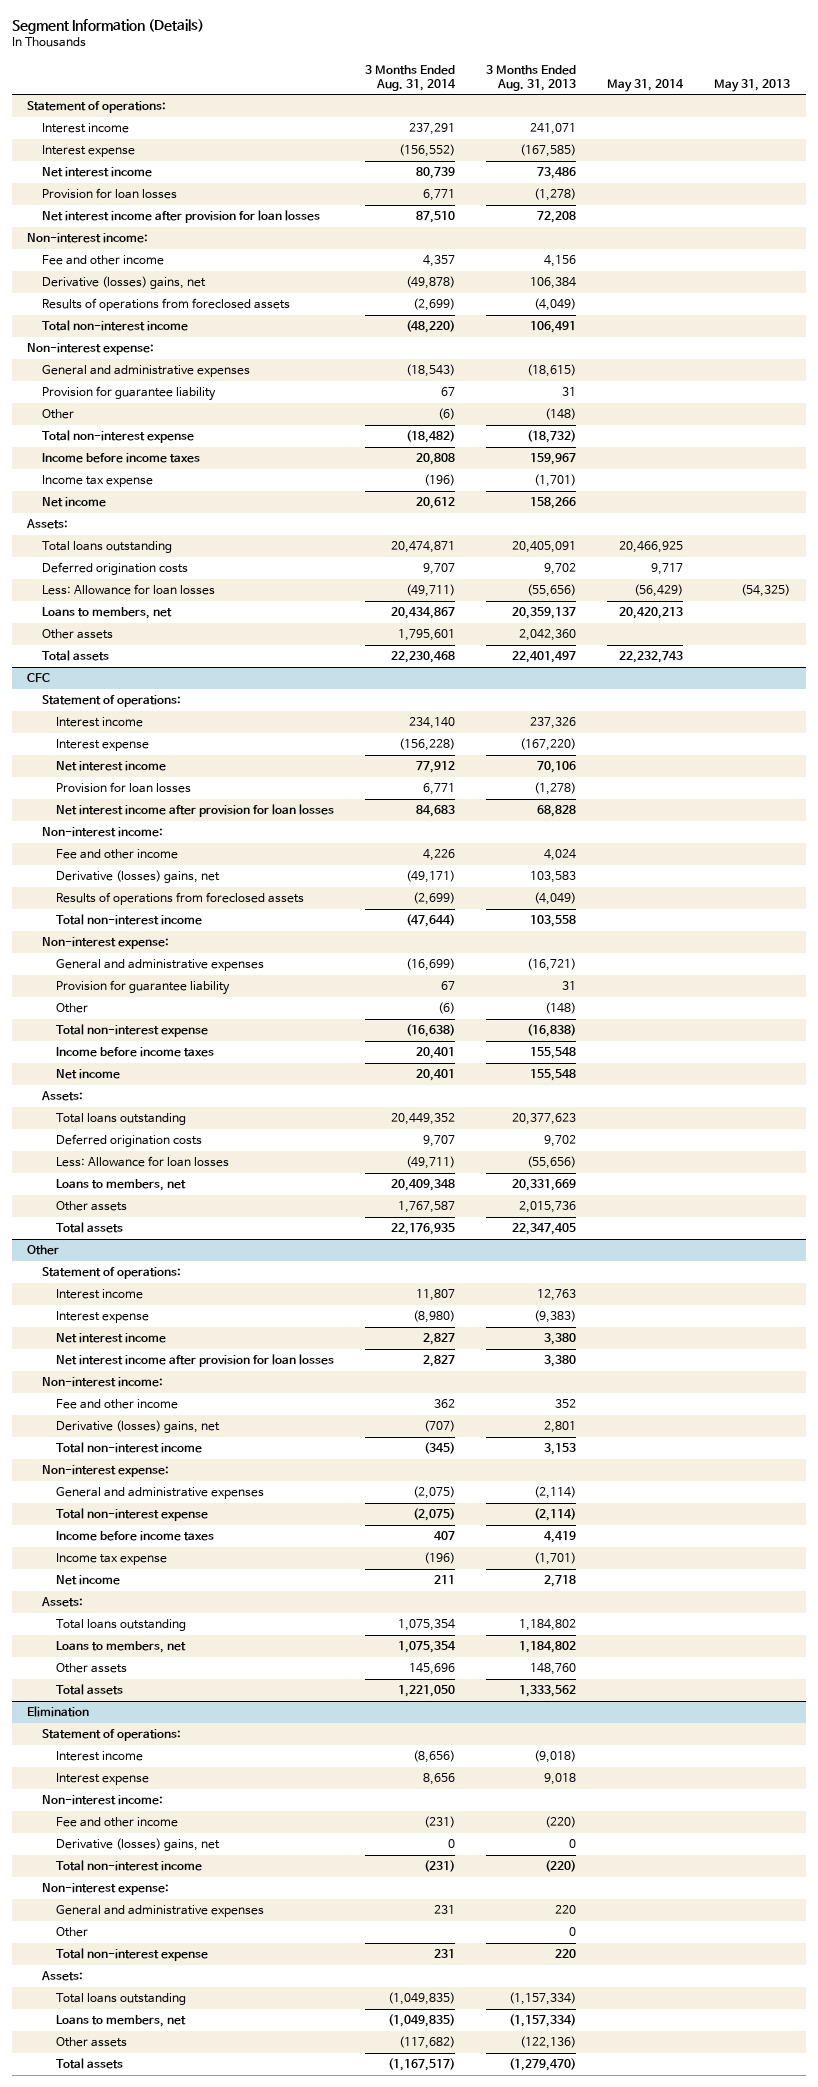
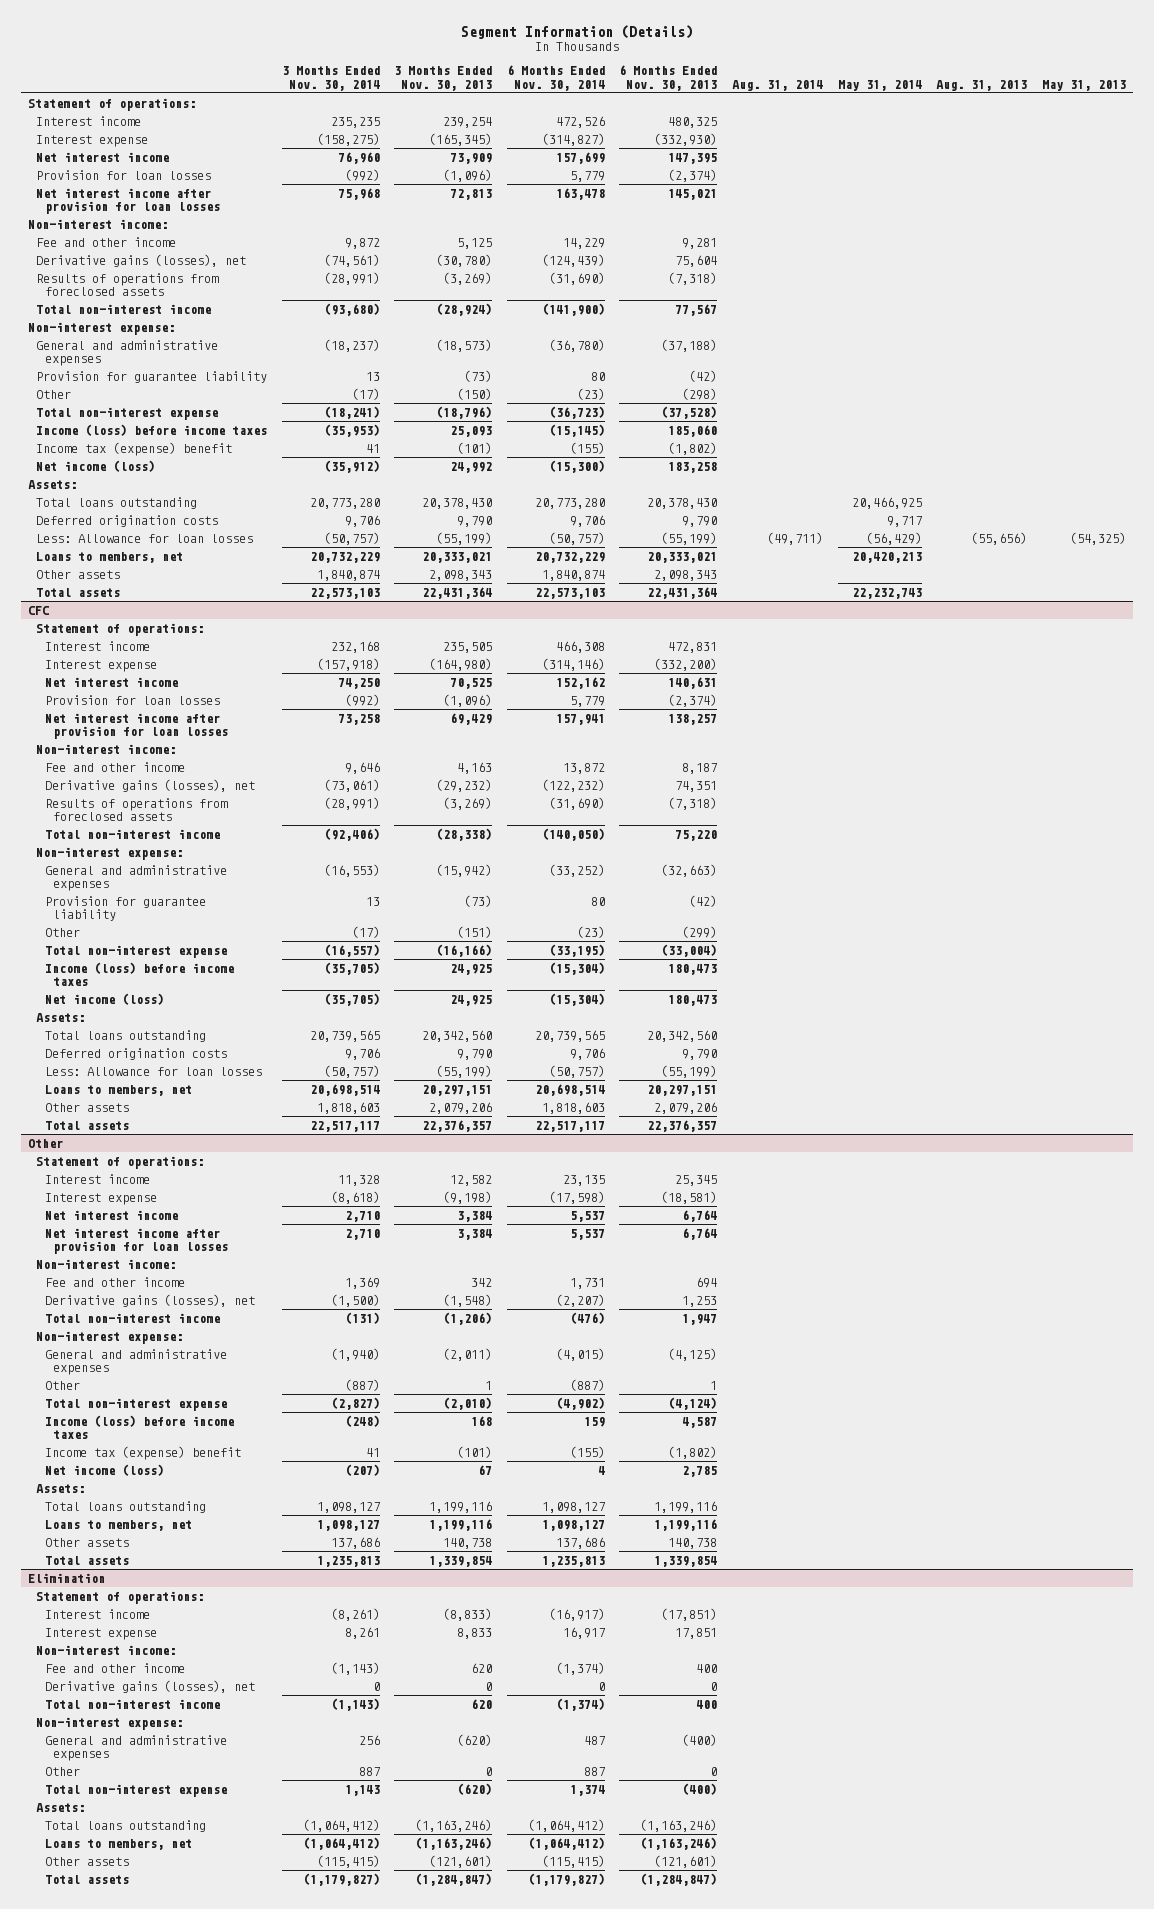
- | 3 Months Ended Aug. 31, 2014 | 3 Months Ended Aug. 31, 2013 | May 31, 2014 | May 31, 2013
+ | 3 Months Ended Nov. 30, 2014 | 3 Months Ended Nov. 30, 2013 | 6 Months Ended Nov. 30, 2014 | 6 Months Ended Nov. 30, 2013 | Aug. 31, 2014 | May 31, 2014 | Aug. 31, 2013 | May 31, 2013
- Derivative (losses) gains, net | (49,878) | 106,384 | |
+ Derivative gains (losses), net | (74,561) | (30,780) | (124,439) | 75,604 | | | |
- Income before income taxes | 20,808 | 159,967 | |
- Income tax expense | (196) | (1,701) | |
- Net income | 20,612 | 158,266 | |
+ Income (loss) before income taxes | (35,953) | 25,093 | (15,145) | 185,060 | | | |
+ Income tax (expense) benefit | 41 | (101) | (155) | (1,802) | | | |
+ Net income (loss) | (35,912) | 24,992 | (15,300) | 183,258 | | | |
@ CFC
- Derivative (losses) gains, net | (49,171) | 103,583 | |
+ Derivative gains (losses), net | (73,061) | (29,232) | (122,232) | 74,351 | | | |
- Income before income taxes | 20,401 | 155,548 | |
- Net income | 20,401 | 155,548 | |
+ Income (loss) before income taxes | (35,705) | 24,925 | (15,304) | 180,473 | | | |
+ Net income (loss) | (35,705) | 24,925 | (15,304) | 180,473 | | | |
@ Other
- Derivative (losses) gains, net | (707) | 2,801 | |
+ Derivative gains (losses), net | (1,500) | (1,548) | (2,207) | 1,253 | | | |
+ Other | (887) | 1 | (887) | 1 | | | |
- Income before income taxes | 407 | 4,419 | |
- Income tax expense | (196) | (1,701) | |
- Net income | 211 | 2,718 | |
+ Income (loss) before income taxes | (248) | 168 | 159 | 4,587 | | | |
+ Income tax (expense) benefit | 41 | (101) | (155) | (1,802) | | | |
+ Net income (loss) | (207) | 67 | 4 | 2,785 | | | |
@ Elimination
- Derivative (losses) gains, net | 0 | 0 | |
+ Derivative gains (losses), net | 0 | 0 | 0 | 0 | | | |

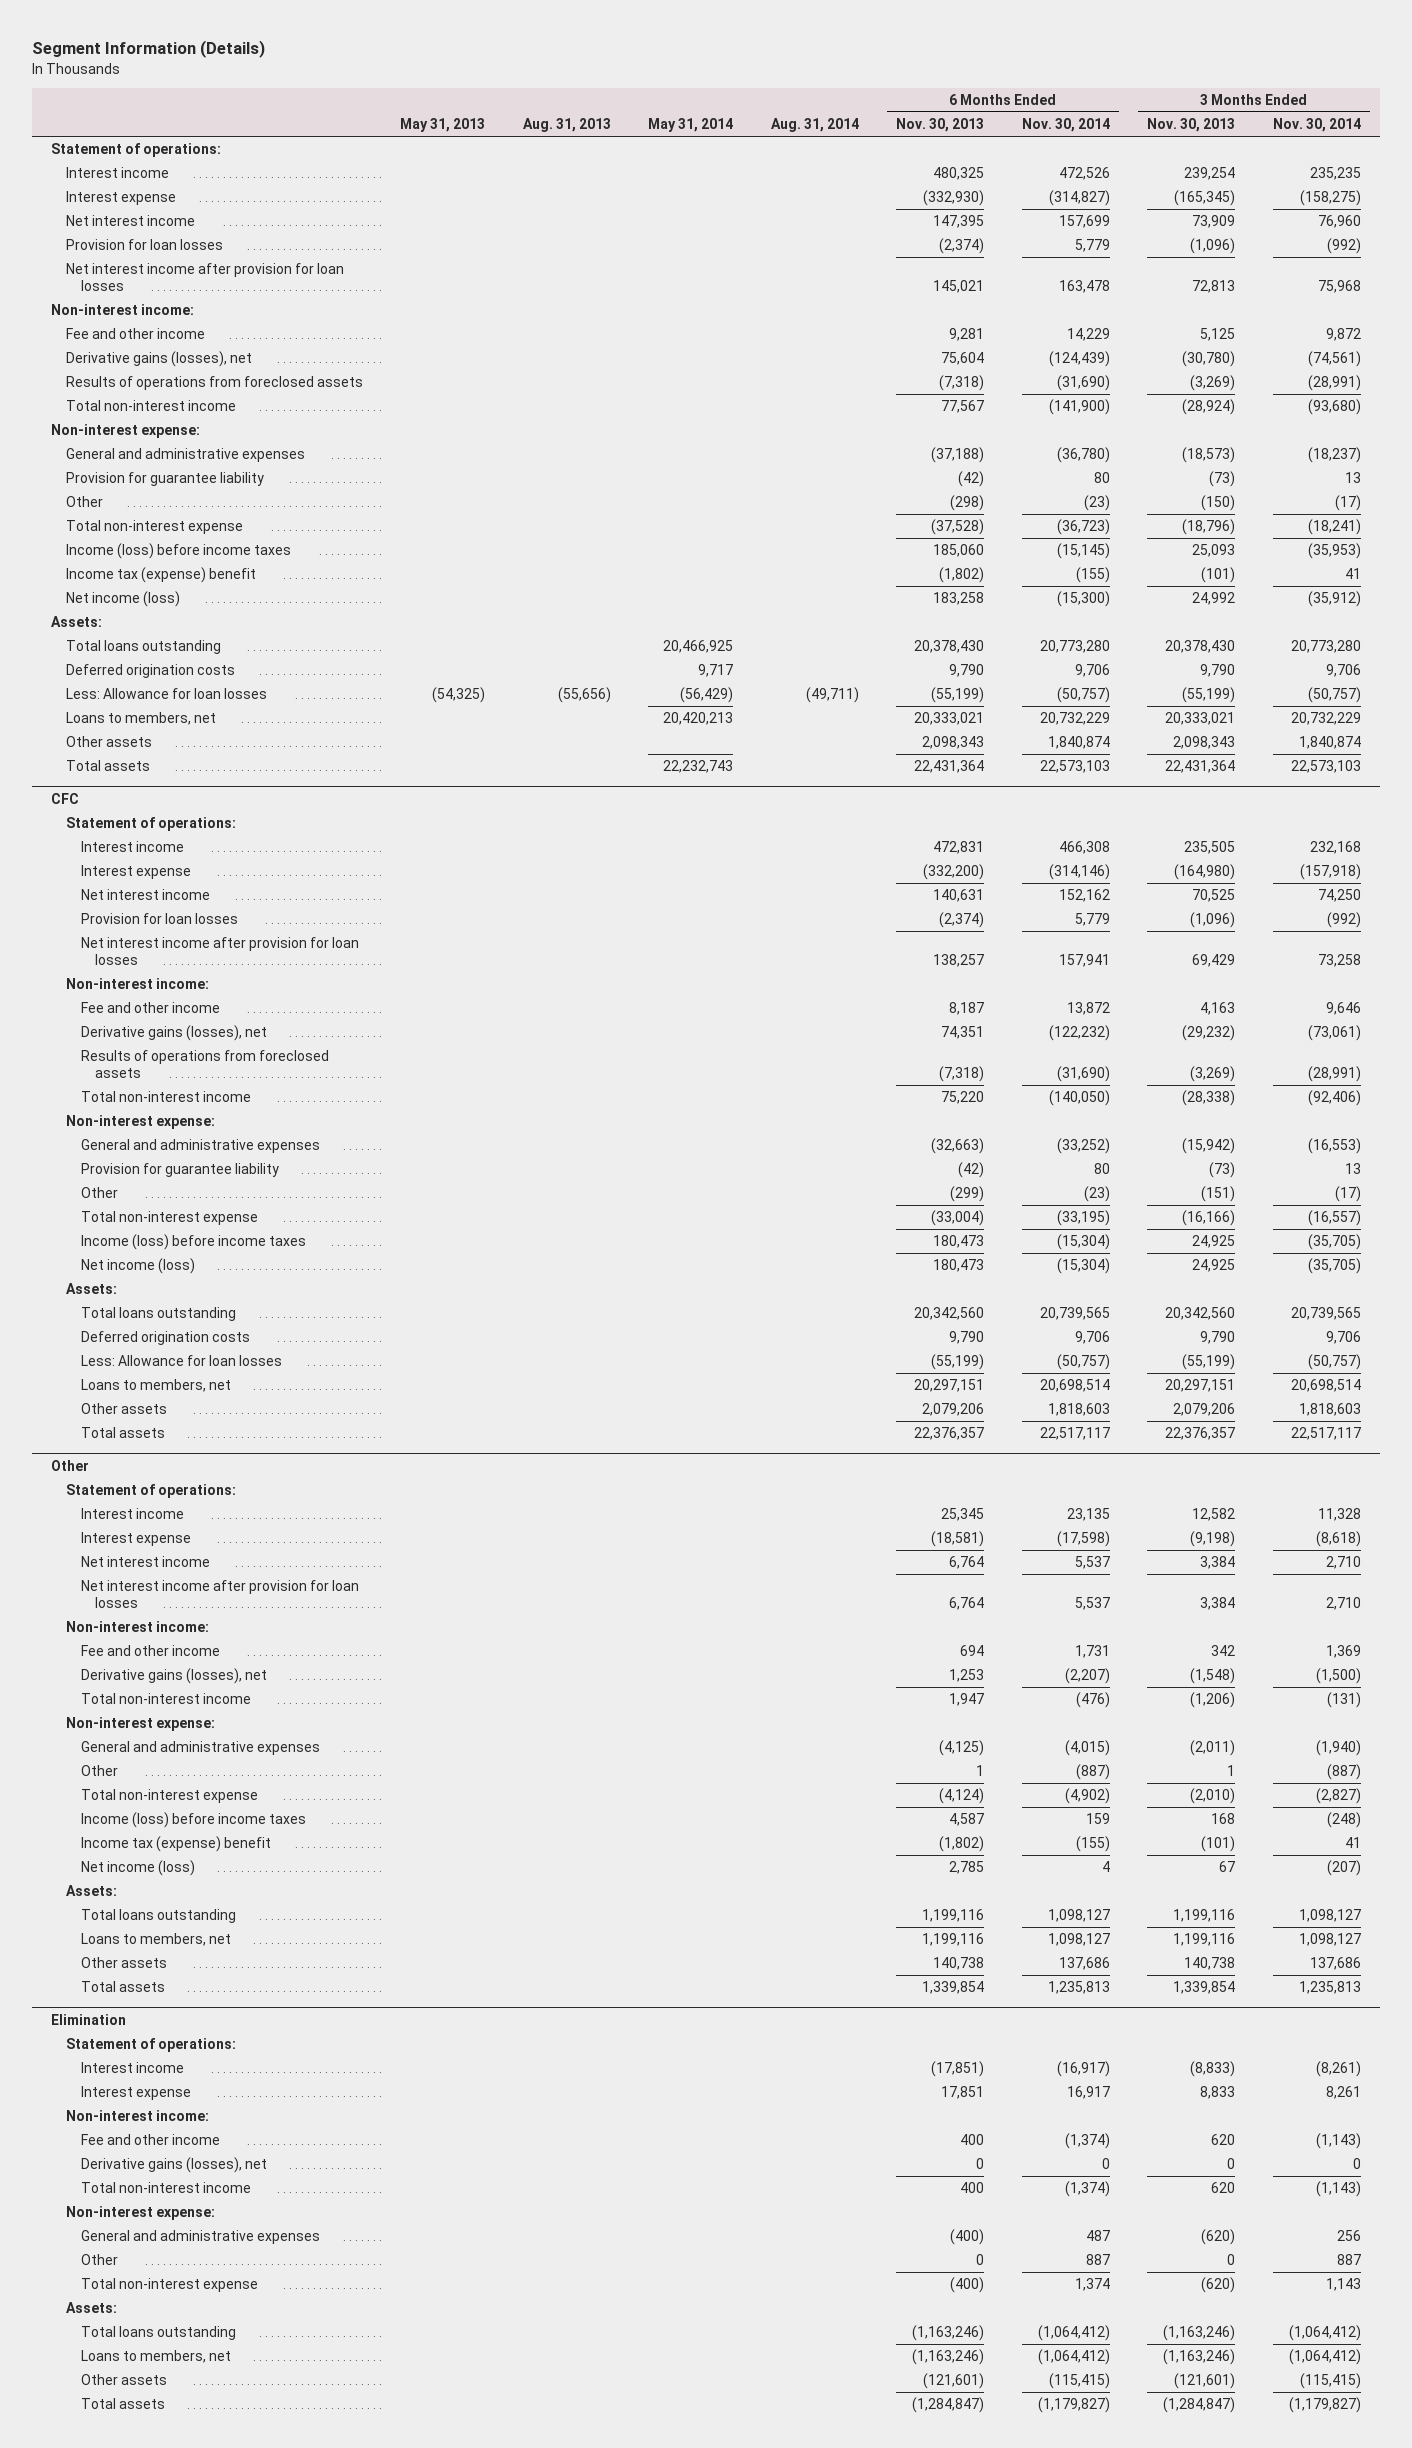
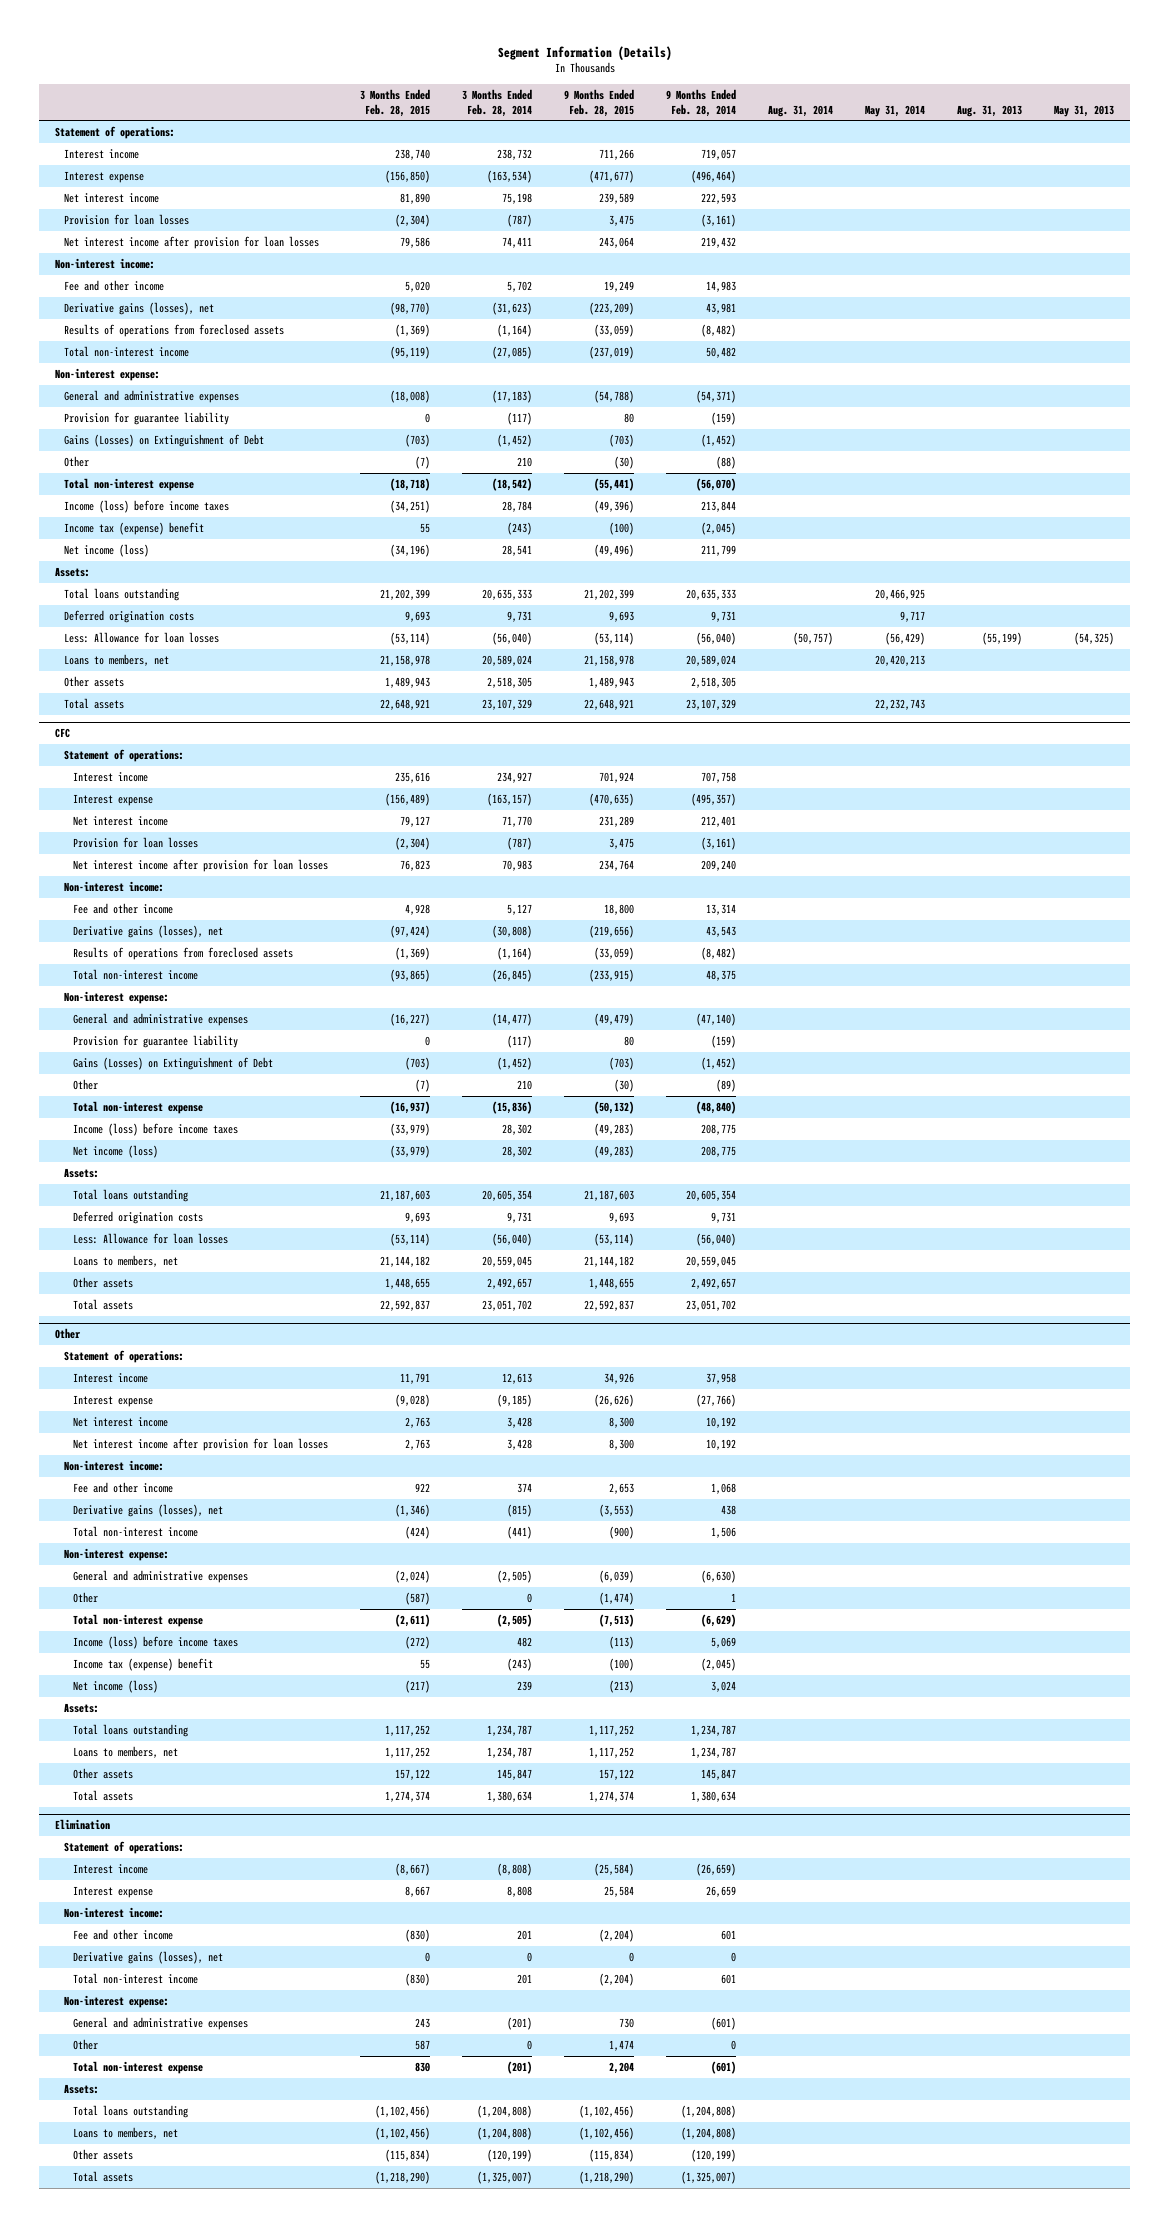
- | May 31, 2013 | Aug. 31, 2013 | May 31, 2014 | Aug. 31, 2014 | 6 Months Ended Nov. 30, 2013 | 6 Months Ended Nov. 30, 2014 | 3 Months Ended Nov. 30, 2013 | 3 Months Ended Nov. 30, 2014
+ | 3 Months Ended Feb. 28, 2015 | 3 Months Ended Feb. 28, 2014 | 9 Months Ended Feb. 28, 2015 | 9 Months Ended Feb. 28, 2014 | Aug. 31, 2014 | May 31, 2014 | Aug. 31, 2013 | May 31, 2013
+ Gains (Losses) on Extinguishment of Debt | (703) | (1,452) | (703) | (1,452) | | | |
- Less: Allowance for loan losses | (54,325) | (55,656) | (56,429) | (49,711) | (55,199) | (50,757) | (55,199) | (50,757)
+ Less: Allowance for loan losses | (53,114) | (56,040) | (53,114) | (56,040) | (50,757) | (56,429) | (55,199) | (54,325)
@ CFC
+ Gains (Losses) on Extinguishment of Debt | (703) | (1,452) | (703) | (1,452) | | | |

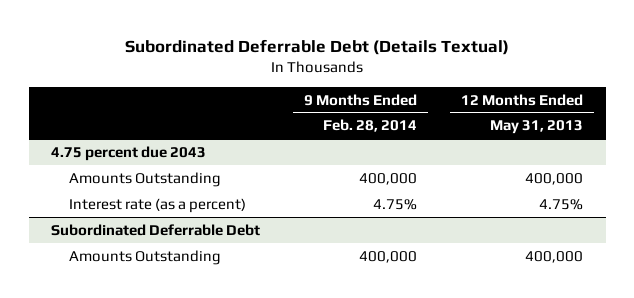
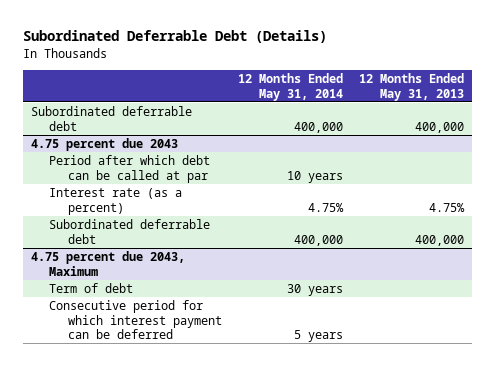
- Subordinated Deferrable Debt (Details Textual)
+ Subordinated Deferrable Debt (Details)
- | 9 Months Ended Feb. 28, 2014 | 12 Months Ended May 31, 2013
+ | 12 Months Ended May 31, 2014 | 12 Months Ended May 31, 2013
+ Subordinated deferrable debt | 400,000 | 400,000
@ 4.75 percent due 2043
- Amounts Outstanding | 400,000 | 400,000
+ Period after which debt can be called at par | 10 years |
- Subordinated Deferrable Debt
- Amounts Outstanding | 400,000 | 400,000
@ 4.75 percent due 2043
+ Subordinated deferrable debt | 400,000 | 400,000
+ 4.75 percent due 2043, Maximum
+ Term of debt | 30 years |
+ Consecutive period for which interest payment can be deferred | 5 years |

